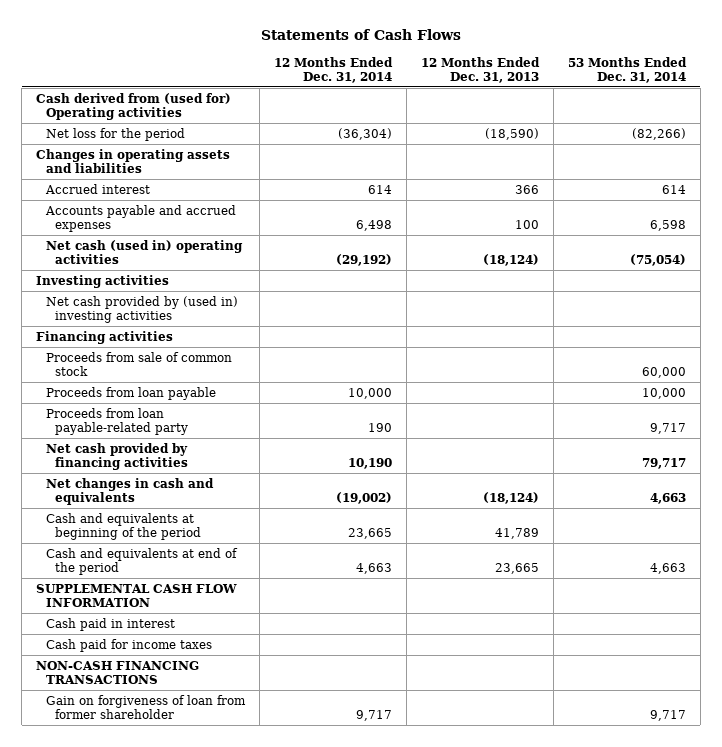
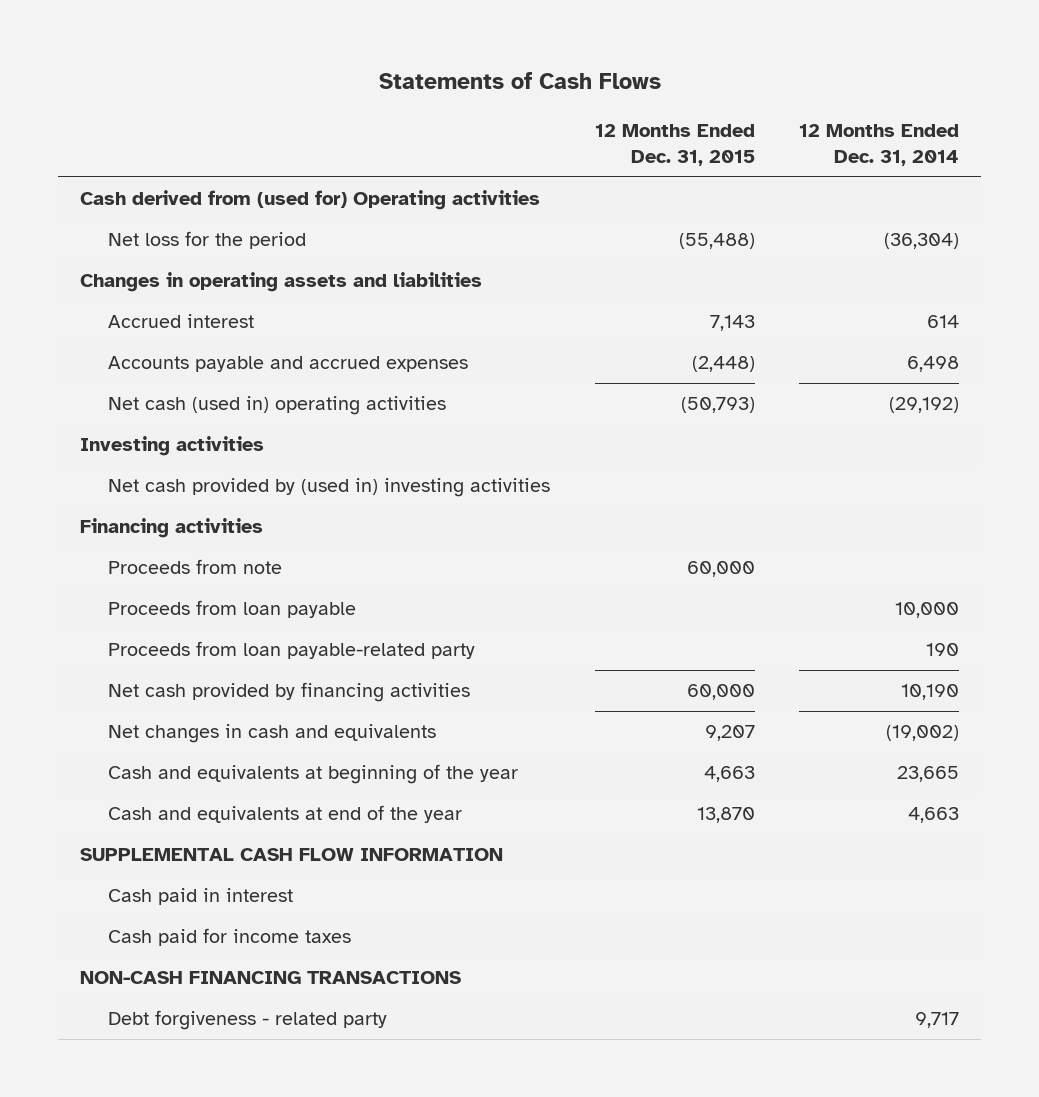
- | 12 Months Ended Dec. 31, 2014 | 12 Months Ended Dec. 31, 2013 | 53 Months Ended Dec. 31, 2014
+ | 12 Months Ended Dec. 31, 2015 | 12 Months Ended Dec. 31, 2014
- Proceeds from sale of common stock | | | 60,000
+ Proceeds from note | 60,000 |
- Cash and equivalents at beginning of the period | 23,665 | 41,789 |
- Cash and equivalents at end of the period | 4,663 | 23,665 | 4,663
+ Cash and equivalents at beginning of the year | 4,663 | 23,665
+ Cash and equivalents at end of the year | 13,870 | 4,663
- Gain on forgiveness of loan from former shareholder | 9,717 | | 9,717
+ Debt forgiveness - related party | | 9,717

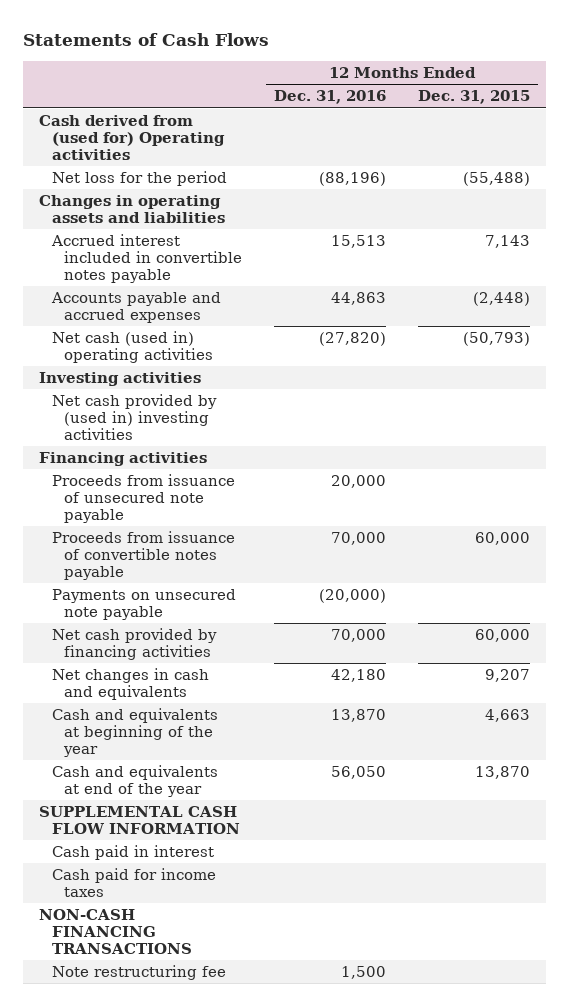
- | 12 Months Ended Dec. 31, 2015 | 12 Months Ended Dec. 31, 2014
+ | 12 Months Ended Dec. 31, 2016 | 12 Months Ended Dec. 31, 2015
- Accrued interest | 7,143 | 614
+ Accrued interest included in convertible notes payable | 15,513 | 7,143
- Proceeds from note | 60,000 |
- Proceeds from loan payable | | 10,000
- Proceeds from loan payable-related party | | 190
+ Proceeds from issuance of unsecured note payable | 20,000 |
+ Proceeds from issuance of convertible notes payable | 70,000 | 60,000
+ Payments on unsecured note payable | (20,000) |
- Debt forgiveness - related party | | 9,717
+ Note restructuring fee | 1,500 |

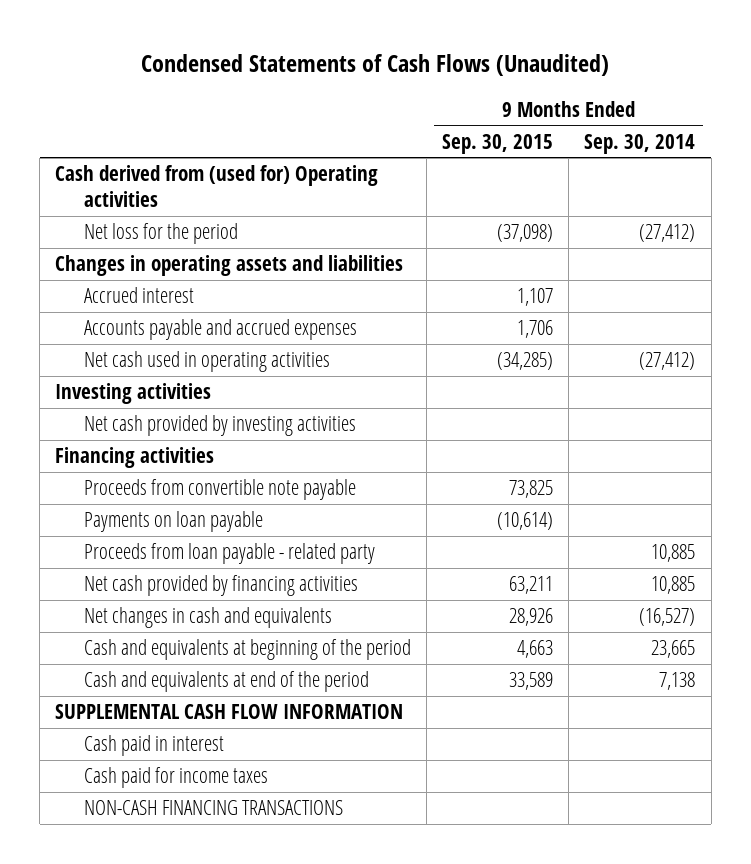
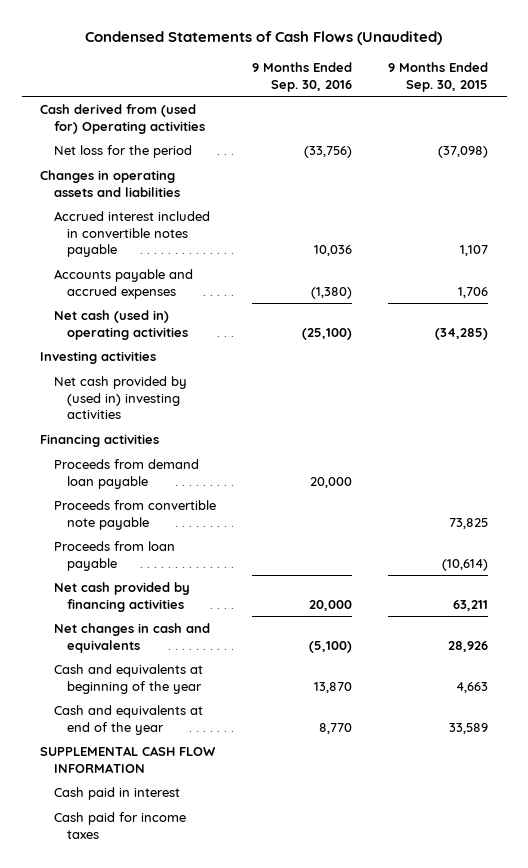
- | 9 Months Ended Sep. 30, 2015 | 9 Months Ended Sep. 30, 2014
+ | 9 Months Ended Sep. 30, 2016 | 9 Months Ended Sep. 30, 2015
- Accrued interest | 1,107 |
+ Accrued interest included in convertible notes payable | 10,036 | 1,107
- Net cash used in operating activities | (34,285) | (27,412)
+ Net cash (used in) operating activities | (25,100) | (34,285)
- Net cash provided by investing activities
+ Net cash provided by (used in) investing activities
+ Proceeds from demand loan payable | 20,000 |
- Payments on loan payable | (10,614) |
- Proceeds from loan payable - related party | | 10,885
+ Proceeds from loan payable | | (10,614)
- Cash and equivalents at beginning of the period | 4,663 | 23,665
- Cash and equivalents at end of the period | 33,589 | 7,138
+ Cash and equivalents at beginning of the year | 13,870 | 4,663
+ Cash and equivalents at end of the year | 8,770 | 33,589
- NON-CASH FINANCING TRANSACTIONS

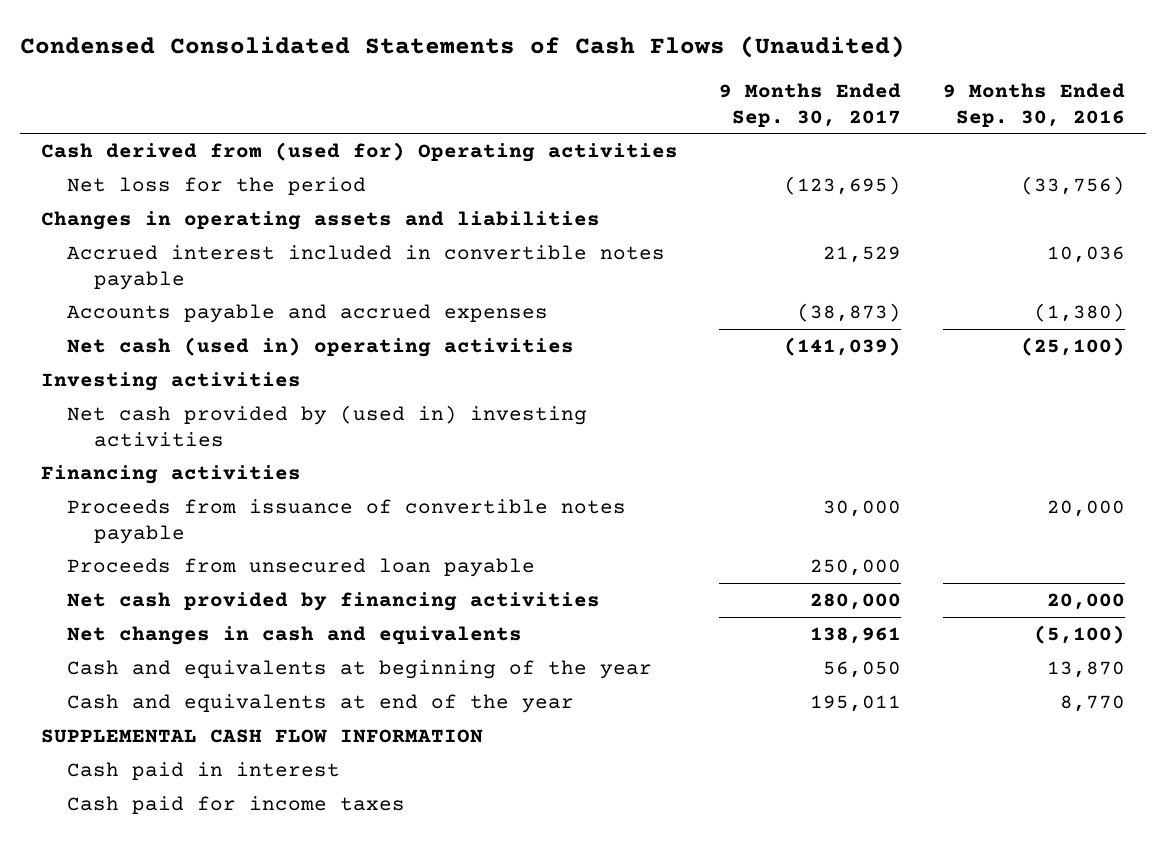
- Condensed Statements of Cash Flows (Unaudited)
+ Condensed Consolidated Statements of Cash Flows (Unaudited)
- | 9 Months Ended Sep. 30, 2016 | 9 Months Ended Sep. 30, 2015
+ | 9 Months Ended Sep. 30, 2017 | 9 Months Ended Sep. 30, 2016
- Proceeds from demand loan payable | 20,000 |
- Proceeds from convertible note payable | | 73,825
- Proceeds from loan payable | | (10,614)
+ Proceeds from issuance of convertible notes payable | 30,000 | 20,000
+ Proceeds from unsecured loan payable | 250,000 |

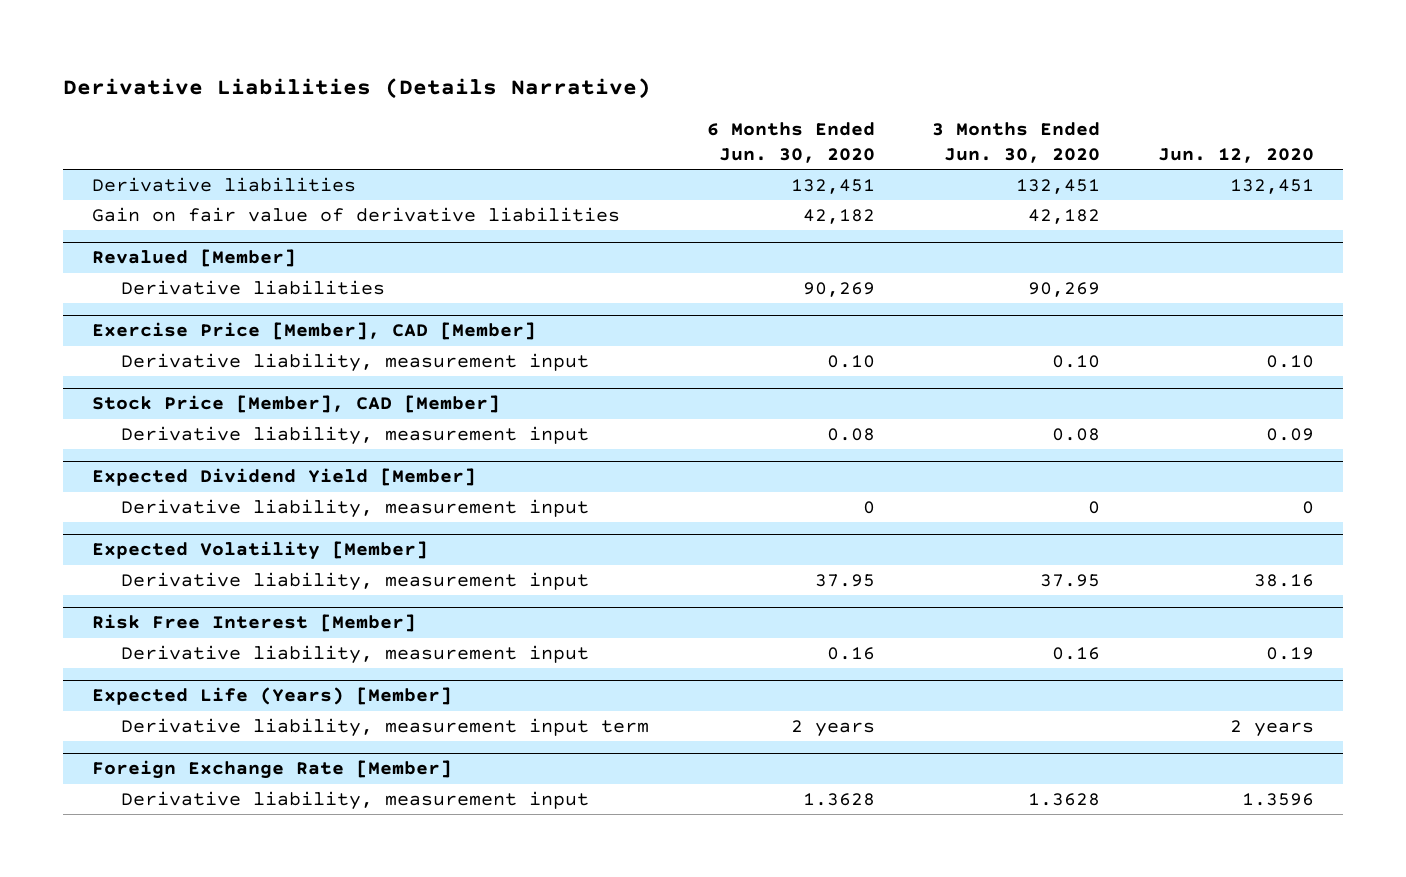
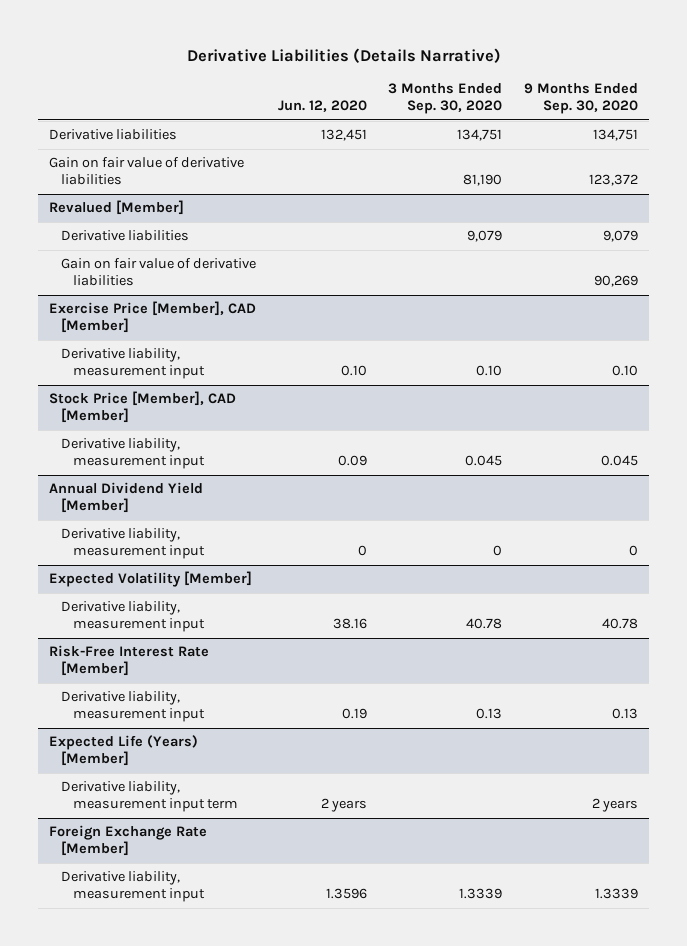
- | 6 Months Ended Jun. 30, 2020 | 3 Months Ended Jun. 30, 2020 | Jun. 12, 2020
+ | Jun. 12, 2020 | 3 Months Ended Sep. 30, 2020 | 9 Months Ended Sep. 30, 2020
@ Revalued [Member]
+ Gain on fair value of derivative liabilities | | | 90,269
- Expected Dividend Yield [Member]
+ Annual Dividend Yield [Member]
- Risk Free Interest [Member]
+ Risk-Free Interest Rate [Member]

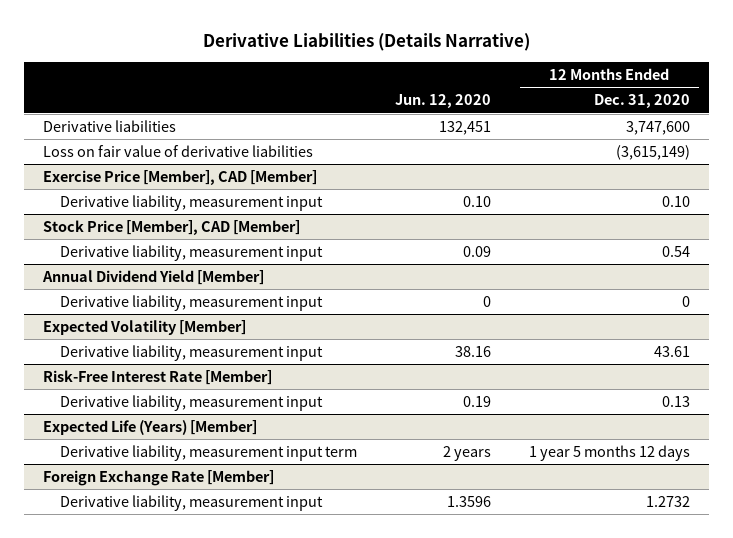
- | Jun. 12, 2020 | 3 Months Ended Sep. 30, 2020 | 9 Months Ended Sep. 30, 2020
+ | Jun. 12, 2020 | 12 Months Ended Dec. 31, 2020
- Gain on fair value of derivative liabilities | | 81,190 | 123,372
- Revalued [Member]
- Derivative liabilities | | 9,079 | 9,079
- Gain on fair value of derivative liabilities | | | 90,269
+ Loss on fair value of derivative liabilities | | (3,615,149)

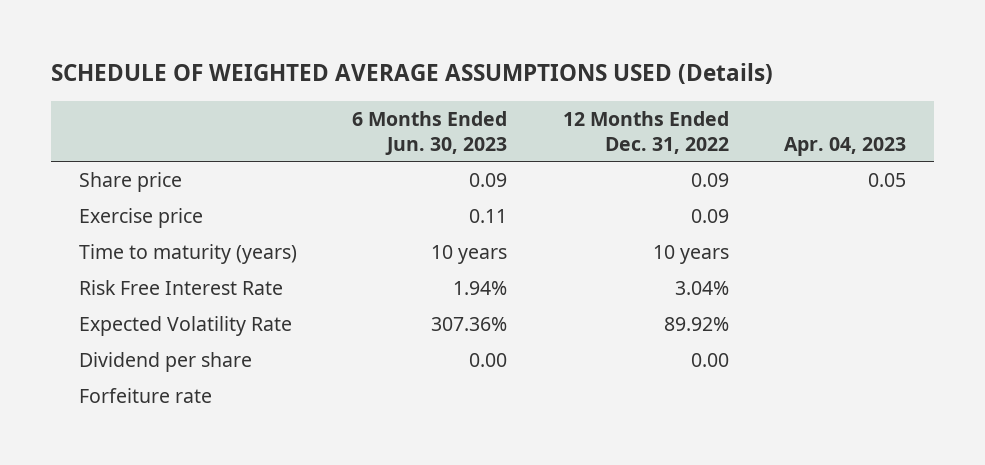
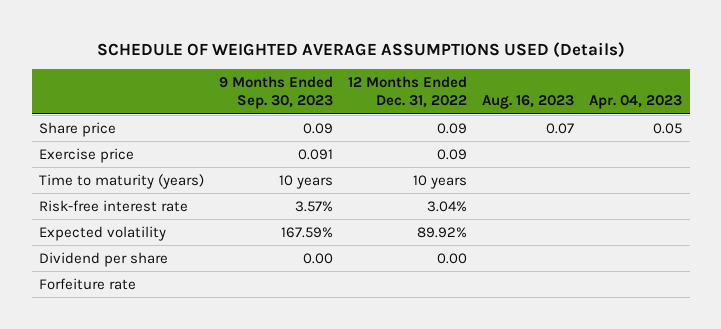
- | 6 Months Ended Jun. 30, 2023 | 12 Months Ended Dec. 31, 2022 | Apr. 04, 2023
+ | 9 Months Ended Sep. 30, 2023 | 12 Months Ended Dec. 31, 2022 | Aug. 16, 2023 | Apr. 04, 2023
- Risk Free Interest Rate | 1.94% | 3.04% |
- Expected Volatility Rate | 307.36% | 89.92% |
+ Risk-free interest rate | 3.57% | 3.04% | |
+ Expected volatility | 167.59% | 89.92% | |

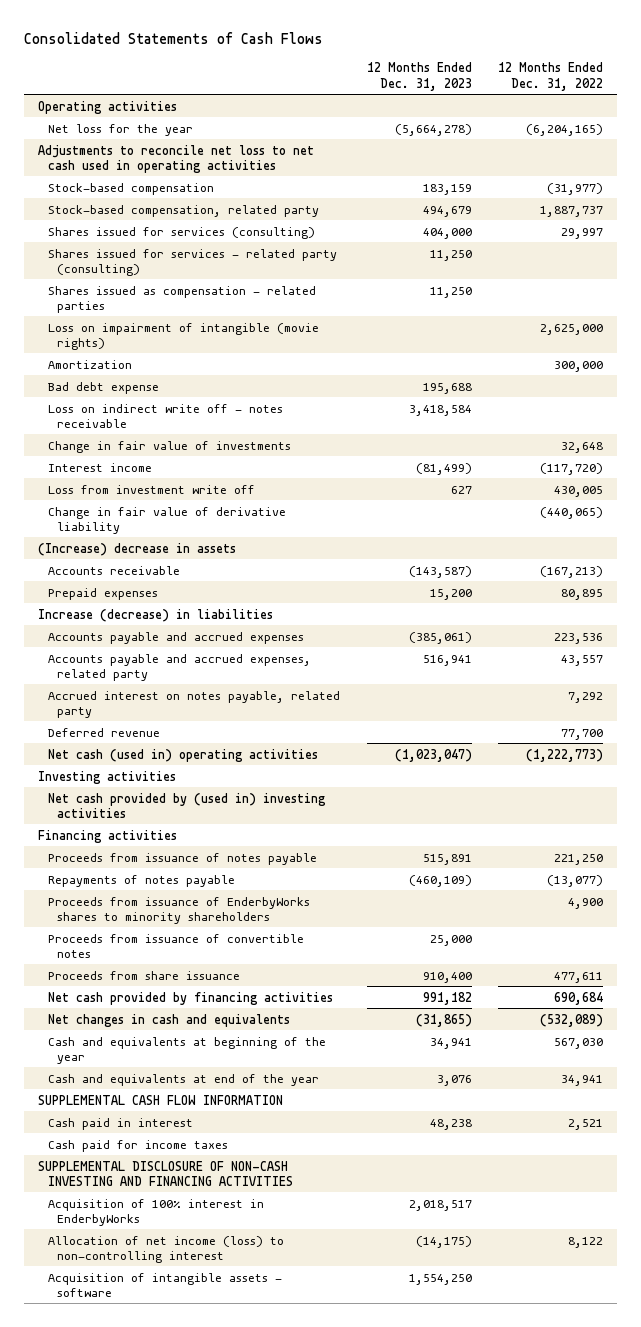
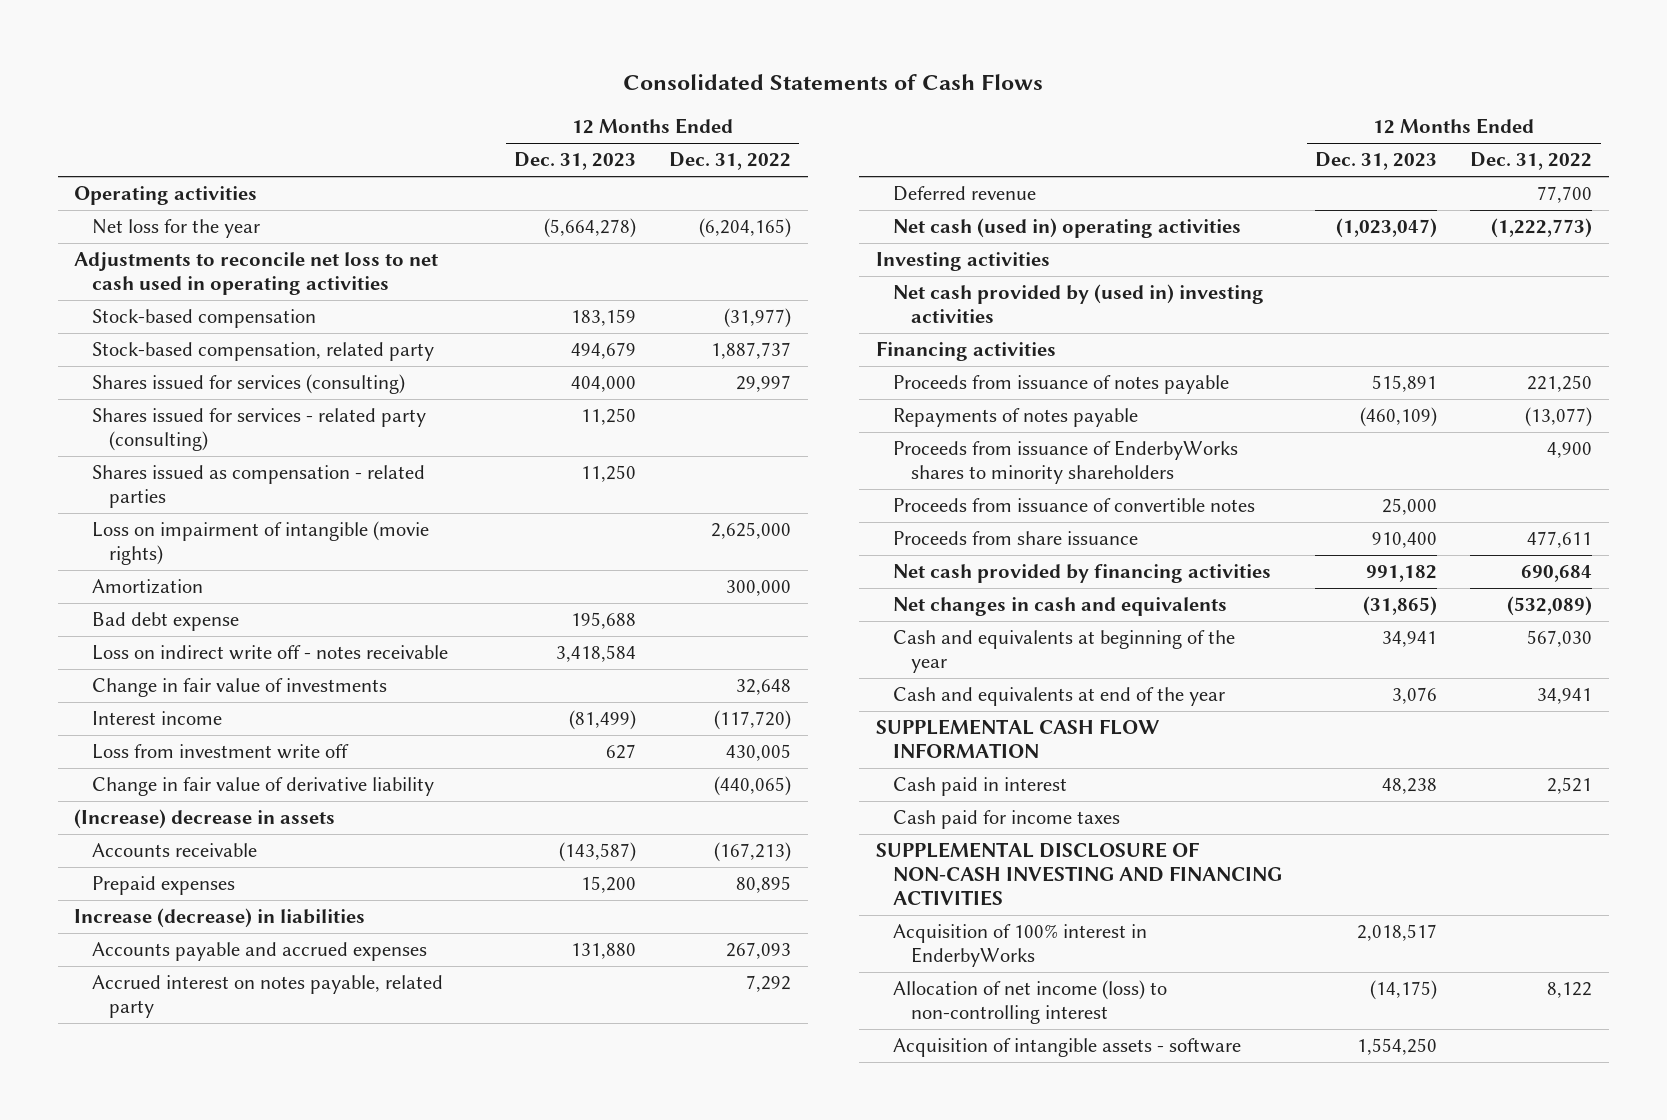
- Accounts payable and accrued expenses | (385,061) | 223,536
- Accounts payable and accrued expenses, related party | 516,941 | 43,557
+ Accounts payable and accrued expenses | 131,880 | 267,093

